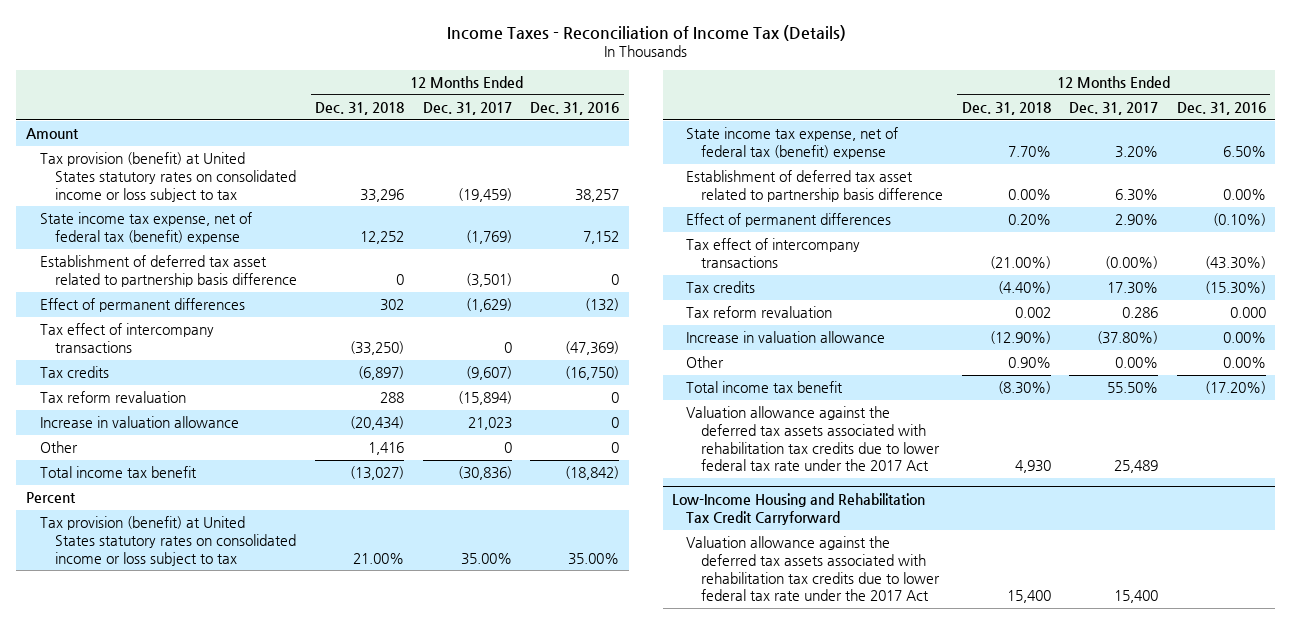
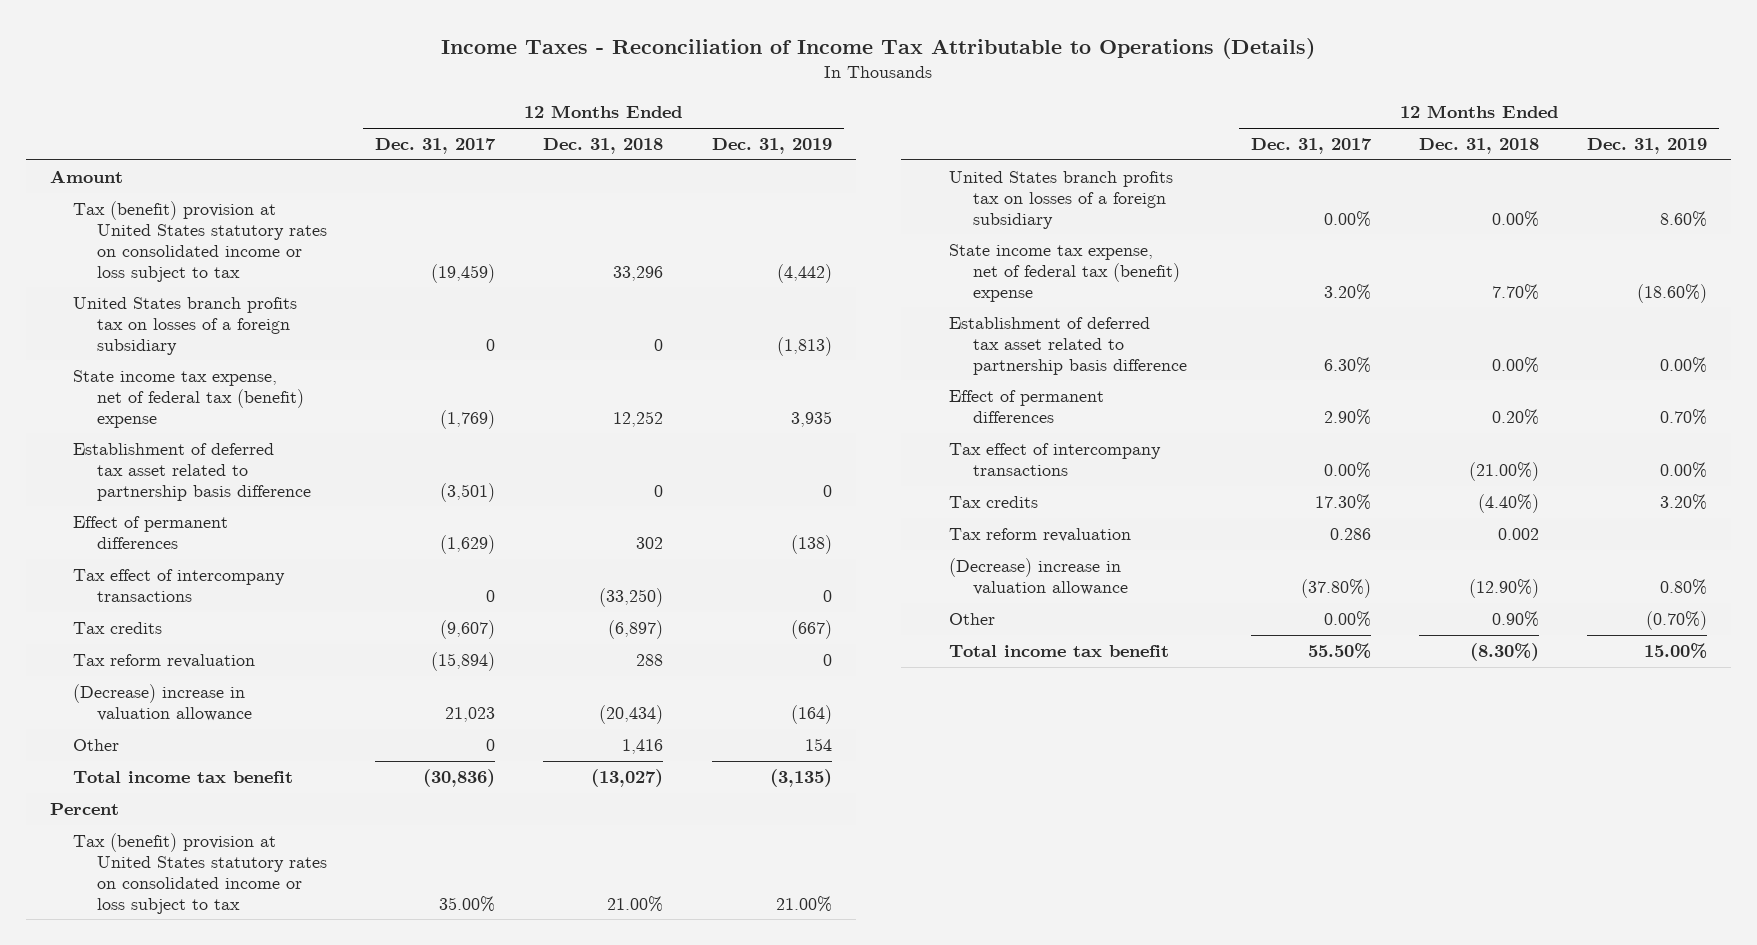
- Income Taxes - Reconciliation of Income Tax (Details)
+ Income Taxes - Reconciliation of Income Tax Attributable to Operations (Details)
- | 12 Months Ended Dec. 31, 2018 | 12 Months Ended Dec. 31, 2017 | 12 Months Ended Dec. 31, 2016
+ | 12 Months Ended Dec. 31, 2017 | 12 Months Ended Dec. 31, 2018 | 12 Months Ended Dec. 31, 2019
- Tax provision (benefit) at United States statutory rates on consolidated income or loss subject to tax | 33,296 | (19,459) | 38,257
+ Tax (benefit) provision at United States statutory rates on consolidated income or loss subject to tax | (19,459) | 33,296 | (4,442)
+ United States branch profits tax on losses of a foreign subsidiary | 0 | 0 | (1,813)
- Increase in valuation allowance | (20,434) | 21,023 | 0
+ (Decrease) increase in valuation allowance | 21,023 | (20,434) | (164)
- Tax provision (benefit) at United States statutory rates on consolidated income or loss subject to tax | 21.00% | 35.00% | 35.00%
+ Tax (benefit) provision at United States statutory rates on consolidated income or loss subject to tax | 35.00% | 21.00% | 21.00%
+ United States branch profits tax on losses of a foreign subsidiary | 0.00% | 0.00% | 8.60%
- Tax effect of intercompany transactions | (21.00%) | (0.00%) | (43.30%)
+ Tax effect of intercompany transactions | 0.00% | (21.00%) | 0.00%
- Increase in valuation allowance | (12.90%) | (37.80%) | 0.00%
+ (Decrease) increase in valuation allowance | (37.80%) | (12.90%) | 0.80%
- Valuation allowance against the deferred tax assets associated with rehabilitation tax credits due to lower federal tax rate under the 2017 Act | 4,930 | 25,489 |
- Low-Income Housing and Rehabilitation Tax Credit Carryforward
- Valuation allowance against the deferred tax assets associated with rehabilitation tax credits due to lower federal tax rate under the 2017 Act | 15,400 | 15,400 |

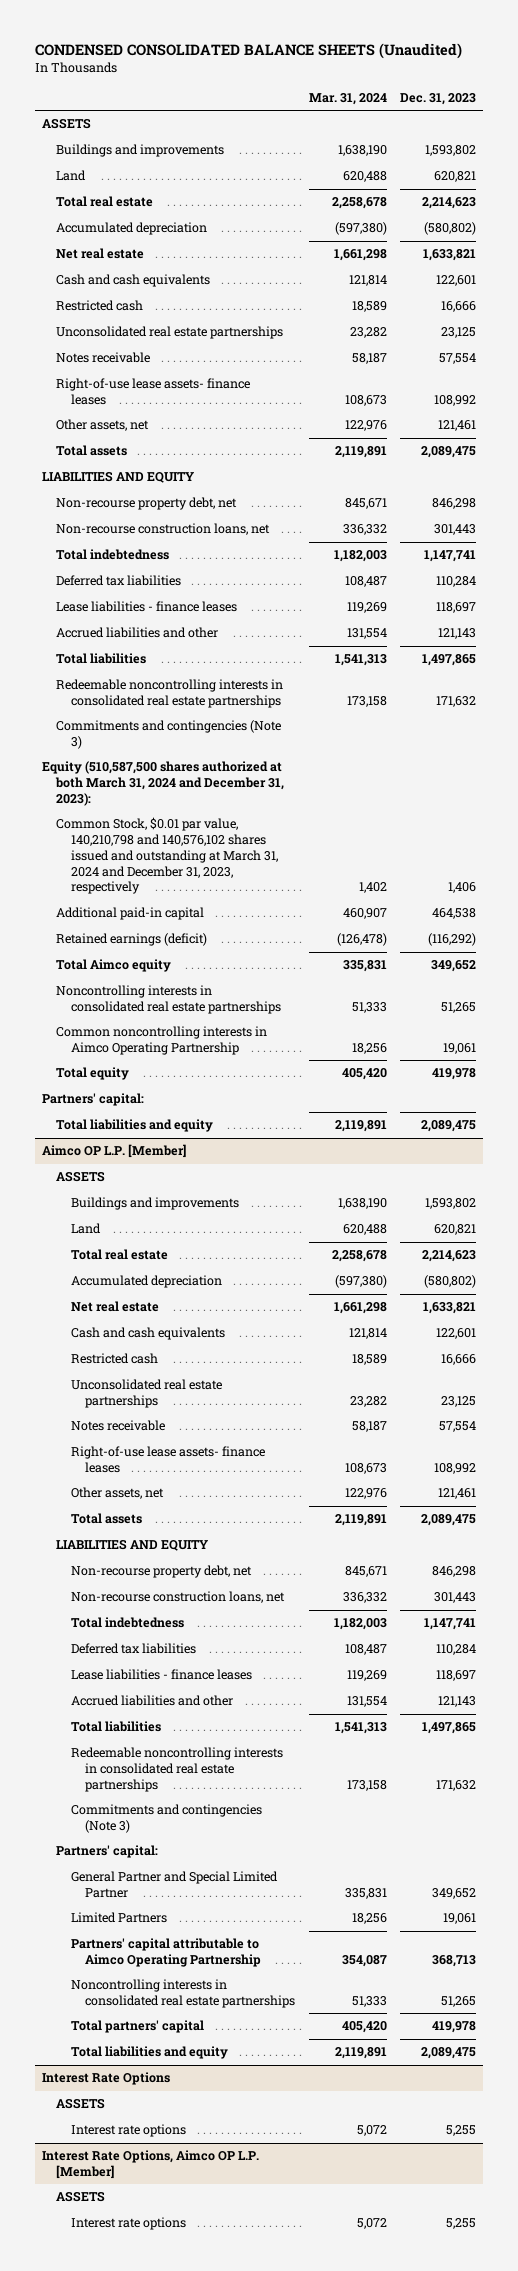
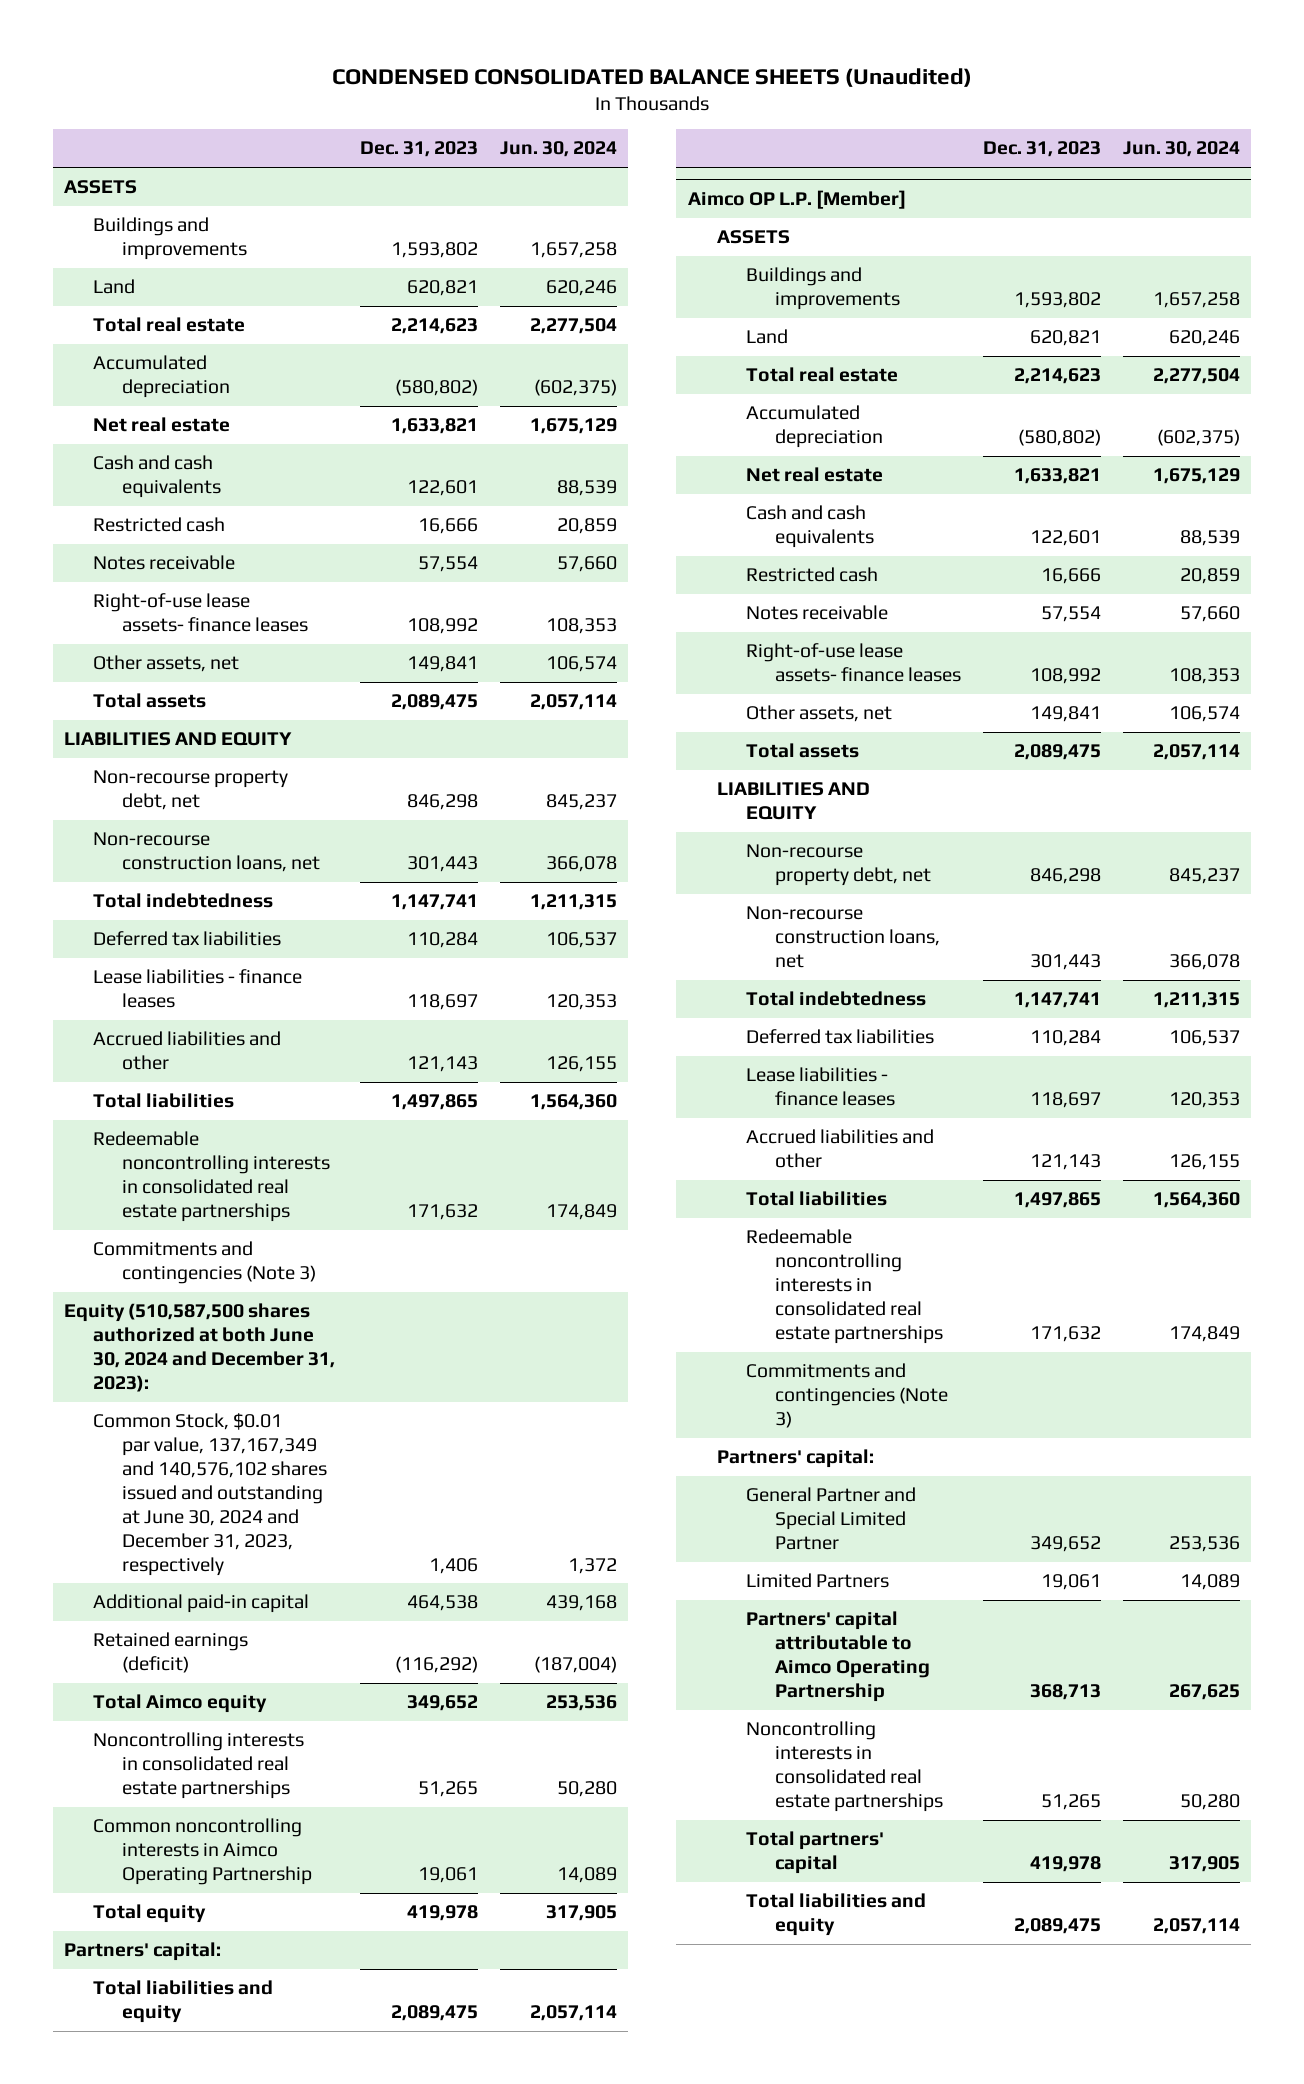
- | Mar. 31, 2024 | Dec. 31, 2023
+ | Dec. 31, 2023 | Jun. 30, 2024
- Unconsolidated real estate partnerships | 23,282 | 23,125
- Other assets, net | 122,976 | 121,461
+ Other assets, net | 149,841 | 106,574
- Equity (510,587,500 shares authorized at both March 31, 2024 and December 31, 2023):
- Common Stock, $0.01 par value, 140,210,798 and 140,576,102 shares issued and outstanding at March 31, 2024 and December 31, 2023, respectively | 1,402 | 1,406
+ Equity (510,587,500 shares authorized at both June 30, 2024 and December 31, 2023):
+ Common Stock, $0.01 par value, 137,167,349 and 140,576,102 shares issued and outstanding at June 30, 2024 and December 31, 2023, respectively | 1,406 | 1,372
@ Aimco OP L.P. [Member]
- Unconsolidated real estate partnerships | 23,282 | 23,125
- Other assets, net | 122,976 | 121,461
+ Other assets, net | 149,841 | 106,574
- Interest Rate Options
- ASSETS
- Interest rate options | 5,072 | 5,255
- Interest Rate Options, Aimco OP L.P. [Member]
- ASSETS
- Interest rate options | 5,072 | 5,255

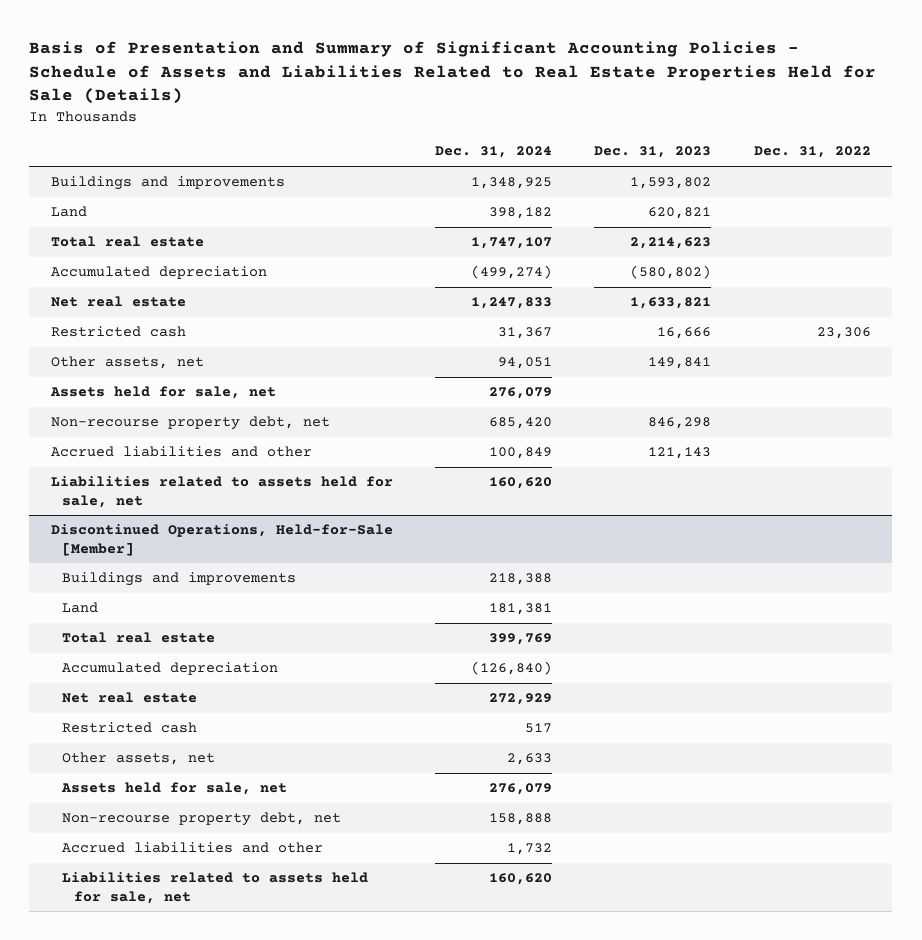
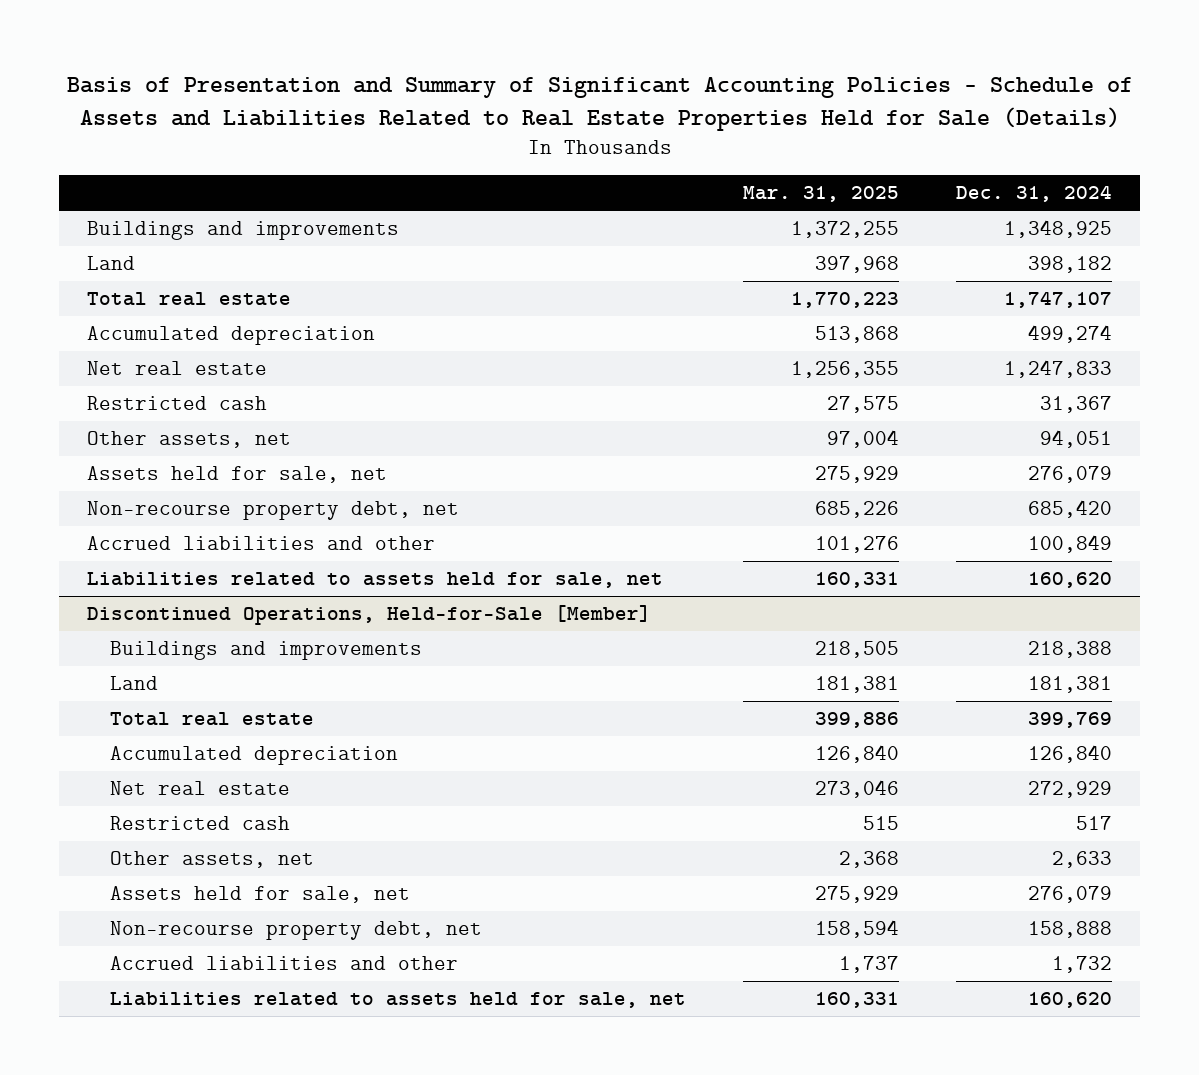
- | Dec. 31, 2024 | Dec. 31, 2023 | Dec. 31, 2022
+ | Mar. 31, 2025 | Dec. 31, 2024
- Accumulated depreciation | (499,274) | (580,802) |
+ Accumulated depreciation | 513,868 | 499,274
@ Discontinued Operations, Held-for-Sale [Member]
- Accumulated depreciation | (126,840) | |
+ Accumulated depreciation | 126,840 | 126,840

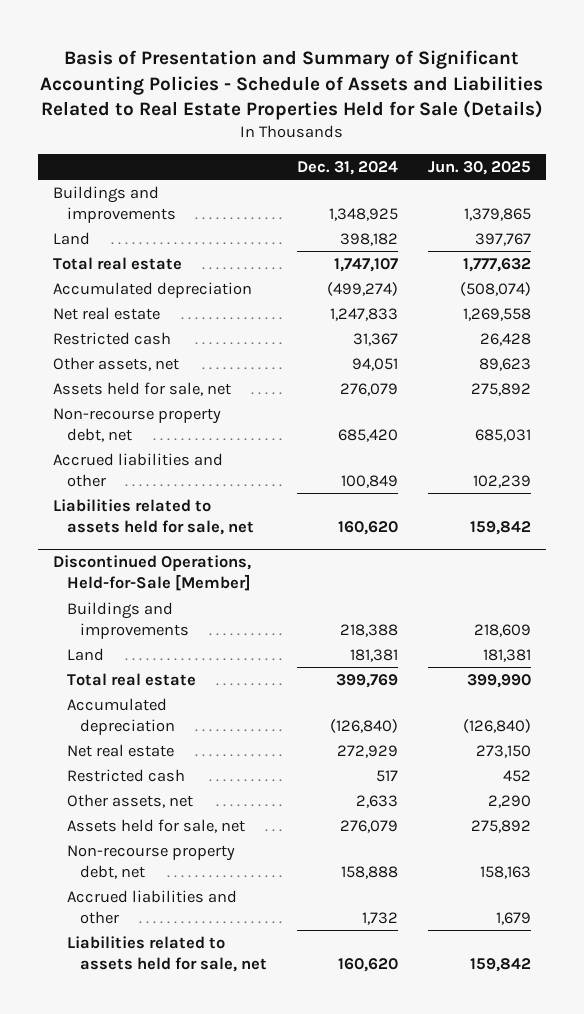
- | Mar. 31, 2025 | Dec. 31, 2024
+ | Dec. 31, 2024 | Jun. 30, 2025
- Accumulated depreciation | 513,868 | 499,274
+ Accumulated depreciation | (499,274) | (508,074)
@ Discontinued Operations, Held-for-Sale [Member]
- Accumulated depreciation | 126,840 | 126,840
+ Accumulated depreciation | (126,840) | (126,840)

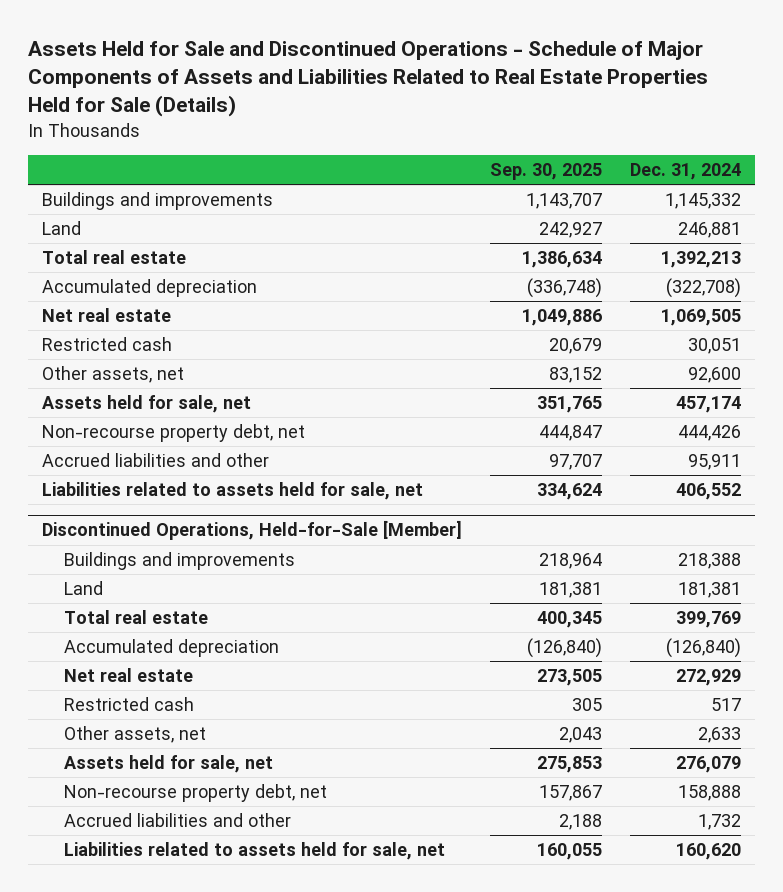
- Basis of Presentation and Summary of Significant Accounting Policies - Schedule of Assets and Liabilities Related to Real Estate Properties Held for Sale (Details)
+ Assets Held for Sale and Discontinued Operations - Schedule of Major Components of Assets and Liabilities Related to Real Estate Properties Held for Sale (Details)
- | Dec. 31, 2024 | Jun. 30, 2025
+ | Sep. 30, 2025 | Dec. 31, 2024
- Buildings and improvements | 1,348,925 | 1,379,865
- Land | 398,182 | 397,767
- Total real estate | 1,747,107 | 1,777,632
- Accumulated depreciation | (499,274) | (508,074)
- Net real estate | 1,247,833 | 1,269,558
- Restricted cash | 31,367 | 26,428
- Other assets, net | 94,051 | 89,623
- Assets held for sale, net | 276,079 | 275,892
- Non-recourse property debt, net | 685,420 | 685,031
- Accrued liabilities and other | 100,849 | 102,239
- Liabilities related to assets held for sale, net | 160,620 | 159,842
+ Buildings and improvements | 1,143,707 | 1,145,332
+ Land | 242,927 | 246,881
+ Total real estate | 1,386,634 | 1,392,213
+ Accumulated depreciation | (336,748) | (322,708)
+ Net real estate | 1,049,886 | 1,069,505
+ Restricted cash | 20,679 | 30,051
+ Other assets, net | 83,152 | 92,600
+ Assets held for sale, net | 351,765 | 457,174
+ Non-recourse property debt, net | 444,847 | 444,426
+ Accrued liabilities and other | 97,707 | 95,911
+ Liabilities related to assets held for sale, net | 334,624 | 406,552

